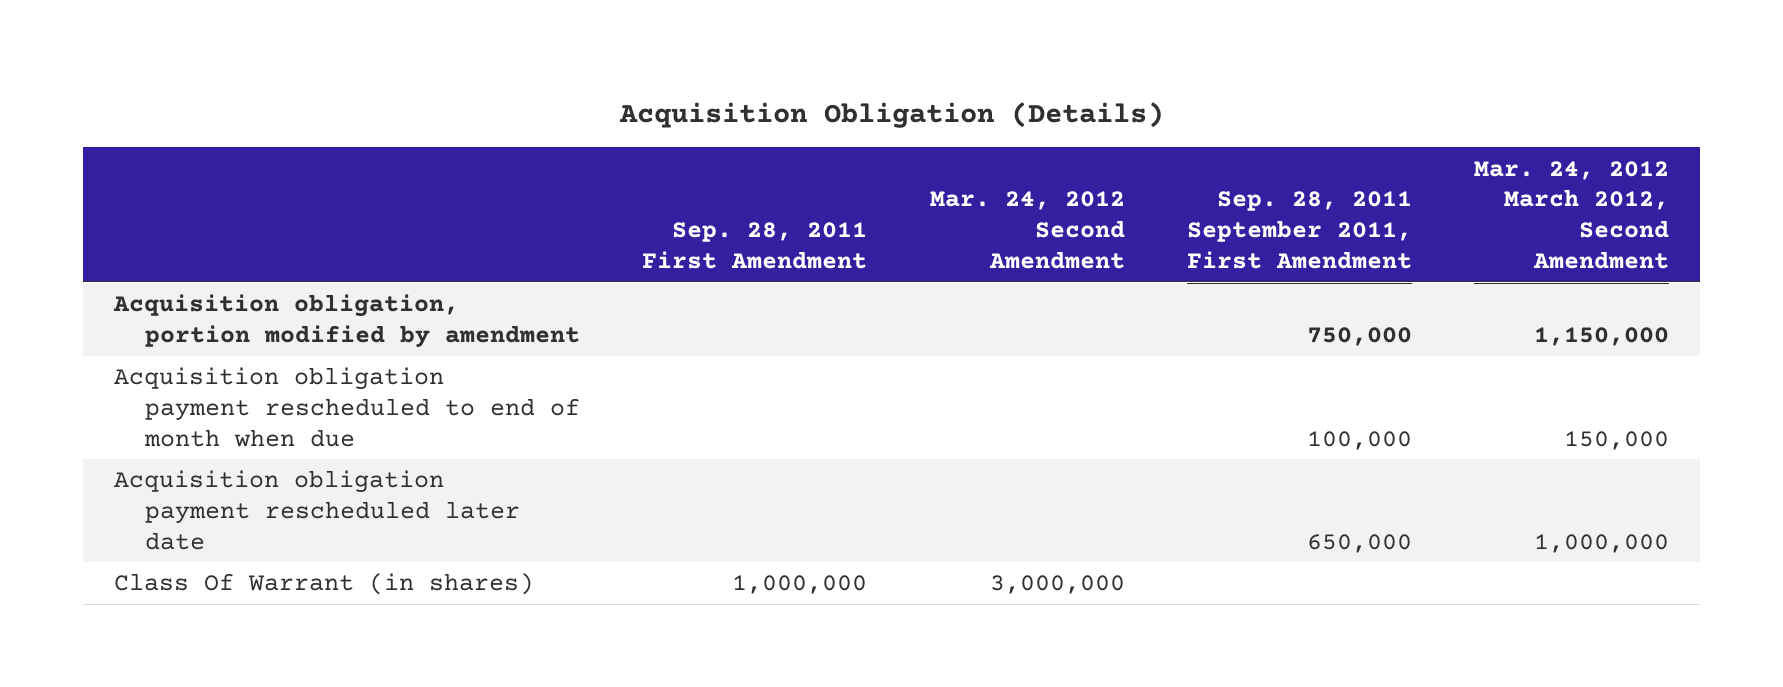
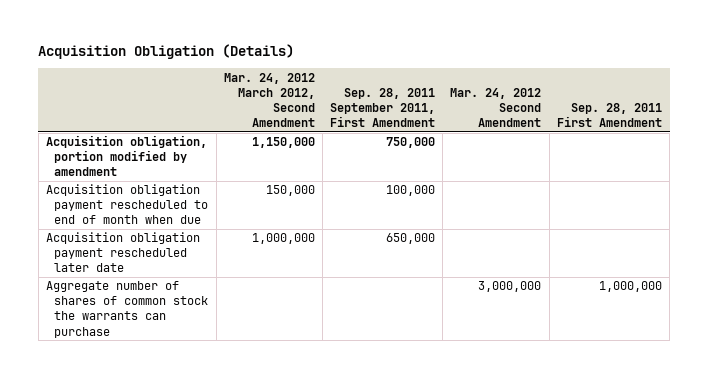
- | Sep. 28, 2011 First Amendment | Mar. 24, 2012 Second Amendment | Sep. 28, 2011 September 2011, First Amendment | Mar. 24, 2012 March 2012, Second Amendment
+ | Mar. 24, 2012 March 2012, Second Amendment | Sep. 28, 2011 September 2011, First Amendment | Mar. 24, 2012 Second Amendment | Sep. 28, 2011 First Amendment
- Class Of Warrant (in shares) | 1,000,000 | 3,000,000 | |
+ Aggregate number of shares of common stock the warrants can purchase | | | 3,000,000 | 1,000,000

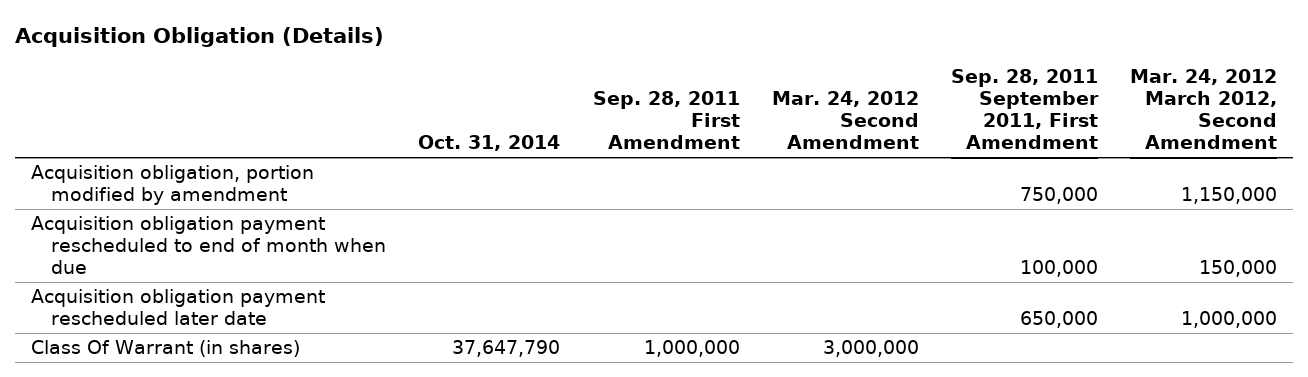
- | Mar. 24, 2012 March 2012, Second Amendment | Sep. 28, 2011 September 2011, First Amendment | Mar. 24, 2012 Second Amendment | Sep. 28, 2011 First Amendment
+ | Oct. 31, 2014 | Sep. 28, 2011 First Amendment | Mar. 24, 2012 Second Amendment | Sep. 28, 2011 September 2011, First Amendment | Mar. 24, 2012 March 2012, Second Amendment
- Aggregate number of shares of common stock the warrants can purchase | | | 3,000,000 | 1,000,000
+ Class Of Warrant (in shares) | 37,647,790 | 1,000,000 | 3,000,000 | |

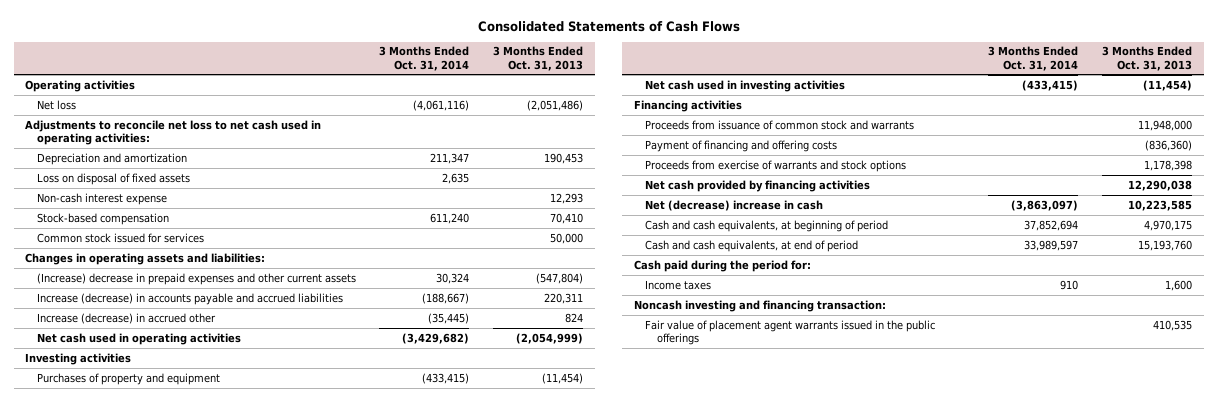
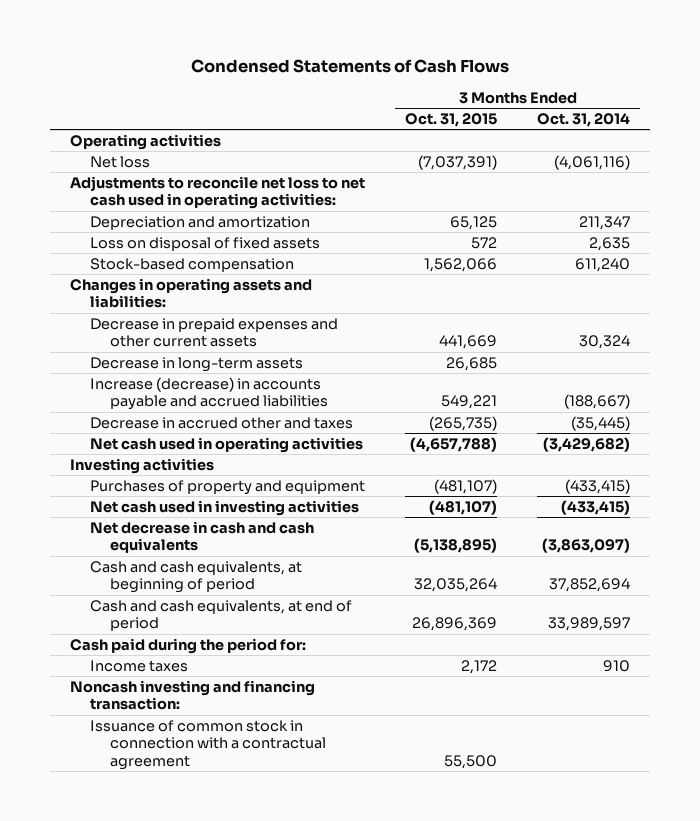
- Consolidated Statements of Cash Flows
+ Condensed Statements of Cash Flows
- | 3 Months Ended Oct. 31, 2014 | 3 Months Ended Oct. 31, 2013
+ | 3 Months Ended Oct. 31, 2015 | 3 Months Ended Oct. 31, 2014
- Non-cash interest expense | | 12,293
- Common stock issued for services | | 50,000
- (Increase) decrease in prepaid expenses and other current assets | 30,324 | (547,804)
+ Decrease in prepaid expenses and other current assets | 441,669 | 30,324
+ Decrease in long-term assets | 26,685 |
- Increase (decrease) in accrued other | (35,445) | 824
+ Decrease in accrued other and taxes | (265,735) | (35,445)
- Financing activities
- Proceeds from issuance of common stock and warrants | | 11,948,000
- Payment of financing and offering costs | | (836,360)
- Proceeds from exercise of warrants and stock options | | 1,178,398
- Net cash provided by financing activities | | 12,290,038
- Net (decrease) increase in cash | (3,863,097) | 10,223,585
+ Net decrease in cash and cash equivalents | (5,138,895) | (3,863,097)
- Fair value of placement agent warrants issued in the public offerings | | 410,535
+ Issuance of common stock in connection with a contractual agreement | 55,500 |

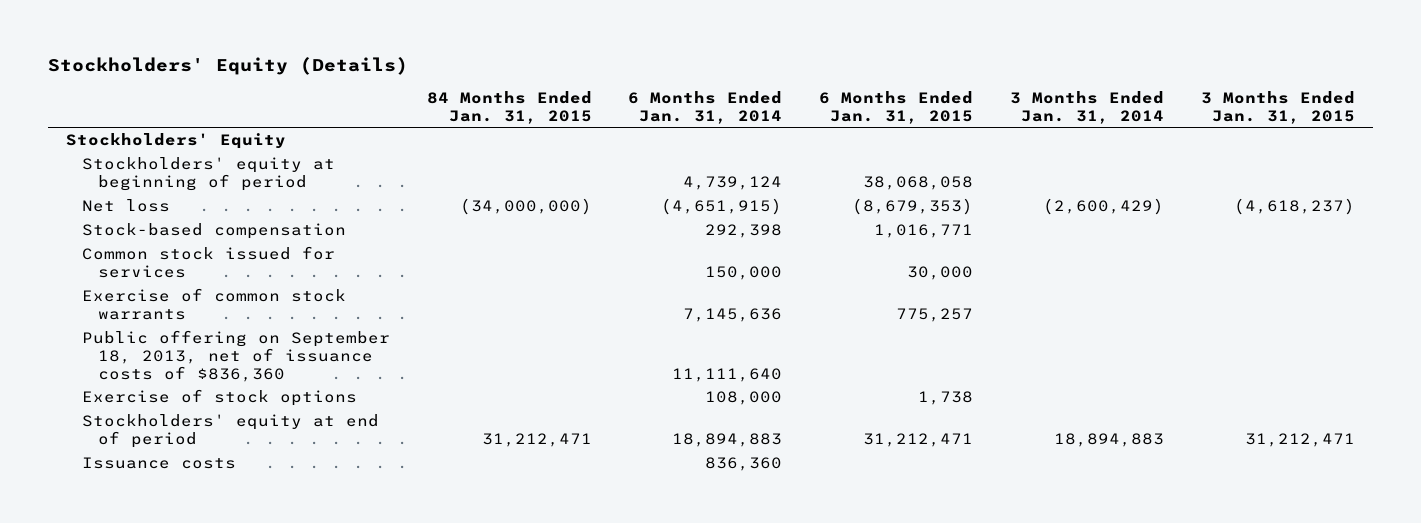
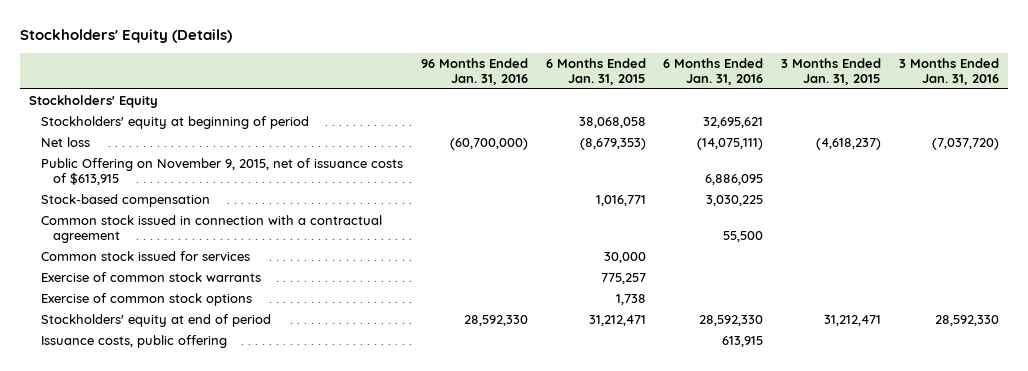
- | 84 Months Ended Jan. 31, 2015 | 6 Months Ended Jan. 31, 2014 | 6 Months Ended Jan. 31, 2015 | 3 Months Ended Jan. 31, 2014 | 3 Months Ended Jan. 31, 2015
+ | 96 Months Ended Jan. 31, 2016 | 6 Months Ended Jan. 31, 2015 | 6 Months Ended Jan. 31, 2016 | 3 Months Ended Jan. 31, 2015 | 3 Months Ended Jan. 31, 2016
+ Public Offering on November 9, 2015, net of issuance costs of $613,915 | | | 6,886,095 | |
+ Common stock issued in connection with a contractual agreement | | | 55,500 | |
- Public offering on September 18, 2013, net of issuance costs of $836,360 | | 11,111,640 | | |
- Exercise of stock options | | 108,000 | 1,738 | |
+ Exercise of common stock options | | 1,738 | | |
- Issuance costs | | 836,360 | | |
+ Issuance costs, public offering | | | 613,915 | |

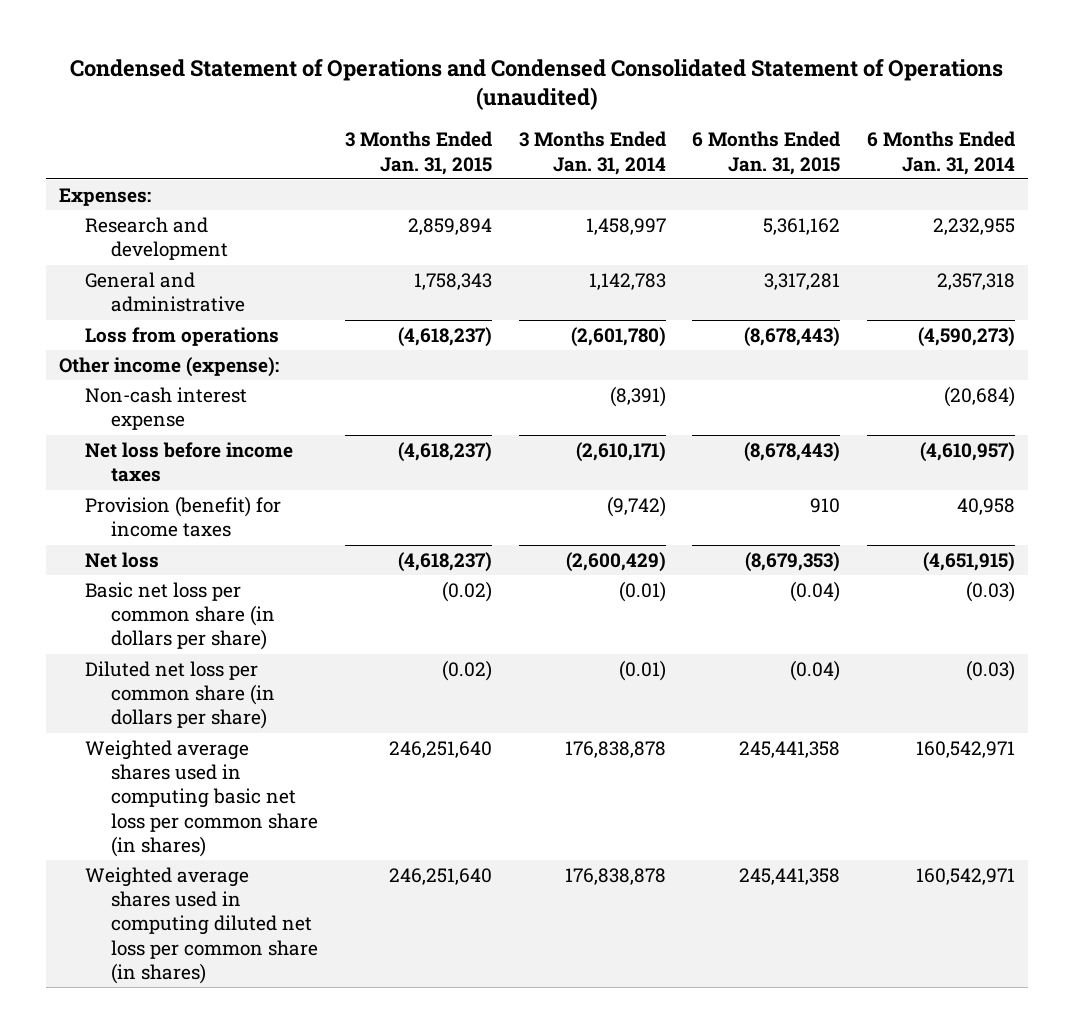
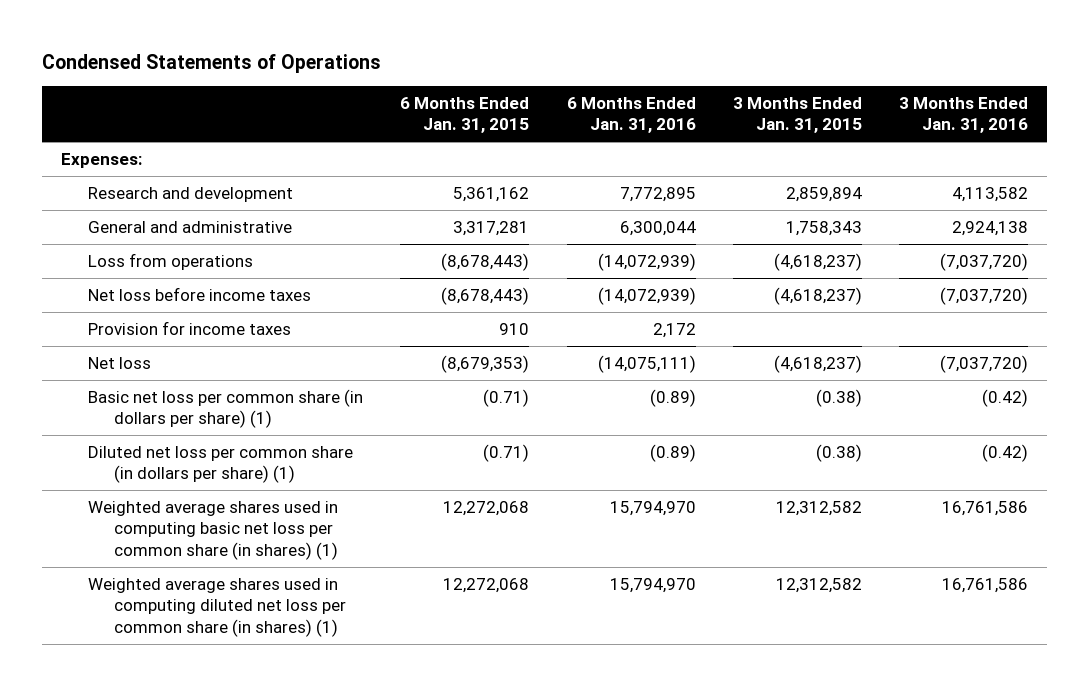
- Condensed Statement of Operations and Condensed Consolidated Statement of Operations (unaudited)
+ Condensed Statements of Operations
- | 3 Months Ended Jan. 31, 2015 | 3 Months Ended Jan. 31, 2014 | 6 Months Ended Jan. 31, 2015 | 6 Months Ended Jan. 31, 2014
+ | 6 Months Ended Jan. 31, 2015 | 6 Months Ended Jan. 31, 2016 | 3 Months Ended Jan. 31, 2015 | 3 Months Ended Jan. 31, 2016
- Other income (expense):
- Non-cash interest expense | | (8,391) | | (20,684)
- Provision (benefit) for income taxes | | (9,742) | 910 | 40,958
+ Provision for income taxes | 910 | 2,172 | |
- Basic net loss per common share (in dollars per share) | (0.02) | (0.01) | (0.04) | (0.03)
- Diluted net loss per common share (in dollars per share) | (0.02) | (0.01) | (0.04) | (0.03)
- Weighted average shares used in computing basic net loss per common share (in shares) | 246,251,640 | 176,838,878 | 245,441,358 | 160,542,971
- Weighted average shares used in computing diluted net loss per common share (in shares) | 246,251,640 | 176,838,878 | 245,441,358 | 160,542,971
+ Basic net loss per common share (in dollars per share) (1) | (0.71) | (0.89) | (0.38) | (0.42)
+ Diluted net loss per common share (in dollars per share) (1) | (0.71) | (0.89) | (0.38) | (0.42)
+ Weighted average shares used in computing basic net loss per common share (in shares) (1) | 12,272,068 | 15,794,970 | 12,312,582 | 16,761,586
+ Weighted average shares used in computing diluted net loss per common share (in shares) (1) | 12,272,068 | 15,794,970 | 12,312,582 | 16,761,586

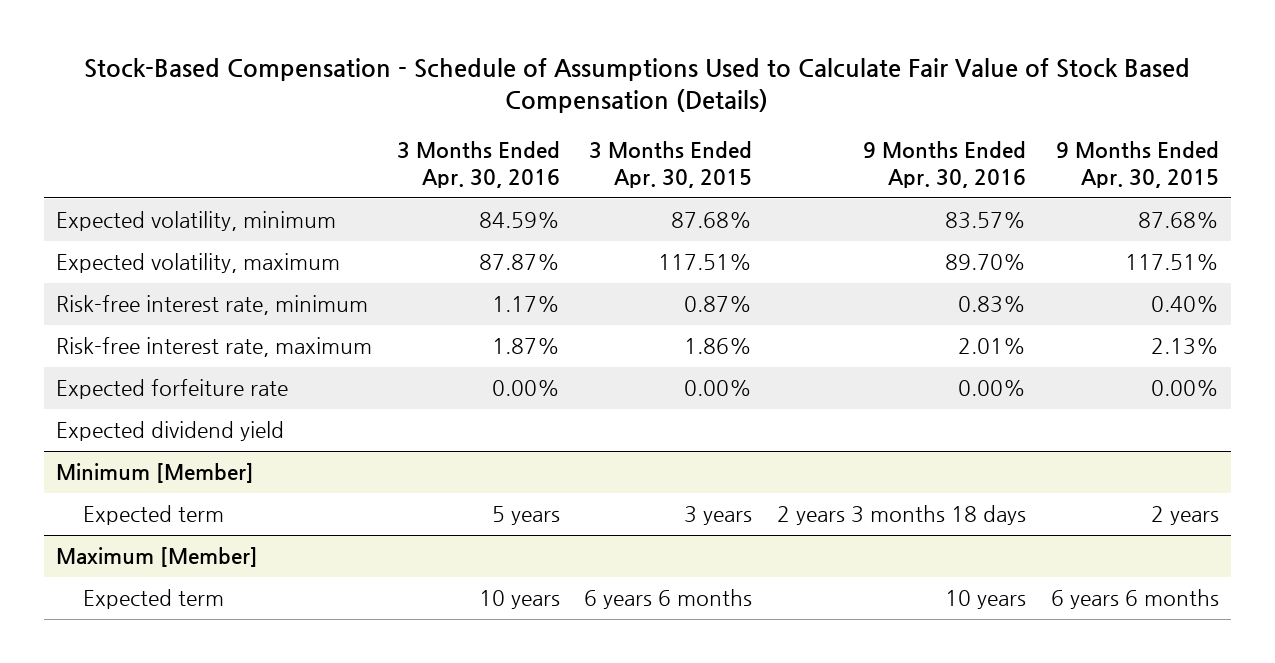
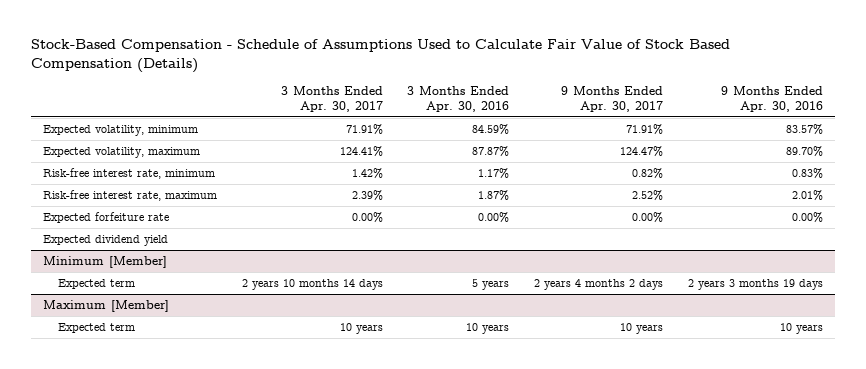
- | 3 Months Ended Apr. 30, 2016 | 3 Months Ended Apr. 30, 2015 | 9 Months Ended Apr. 30, 2016 | 9 Months Ended Apr. 30, 2015
+ | 3 Months Ended Apr. 30, 2017 | 3 Months Ended Apr. 30, 2016 | 9 Months Ended Apr. 30, 2017 | 9 Months Ended Apr. 30, 2016
@ Minimum [Member]
- Expected term | 5 years | 3 years | 2 years 3 months 18 days | 2 years
+ Expected term | 2 years 10 months 14 days | 5 years | 2 years 4 months 2 days | 2 years 3 months 19 days

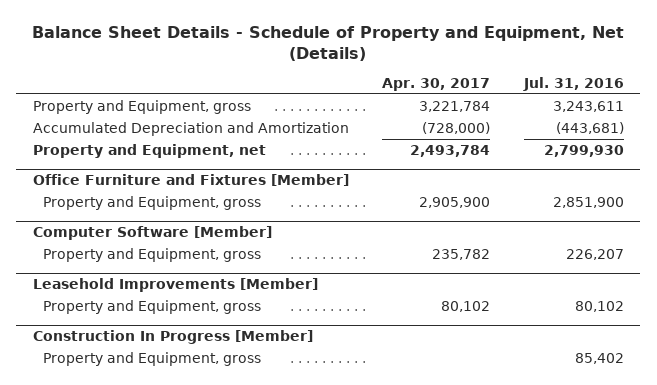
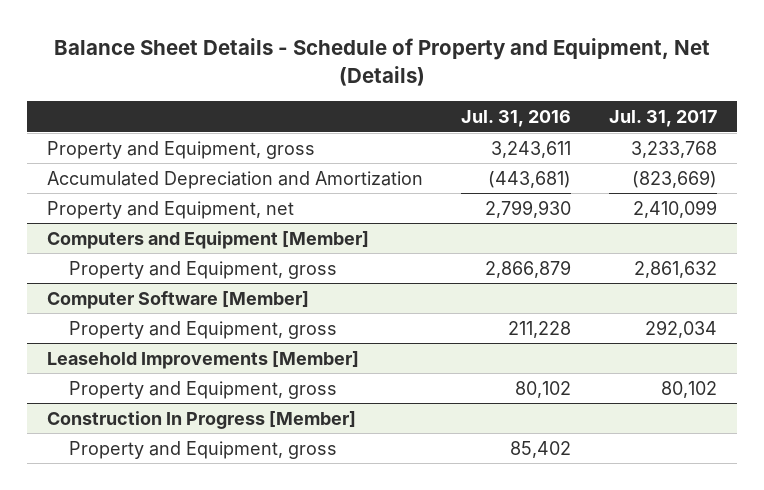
- | Apr. 30, 2017 | Jul. 31, 2016
+ | Jul. 31, 2016 | Jul. 31, 2017
- Office Furniture and Fixtures [Member]
- Property and Equipment, gross | 2,905,900 | 2,851,900
+ Computers and Equipment [Member]
+ Property and Equipment, gross | 2,866,879 | 2,861,632
@ Computer Software [Member]
- Property and Equipment, gross | 235,782 | 226,207
+ Property and Equipment, gross | 211,228 | 292,034

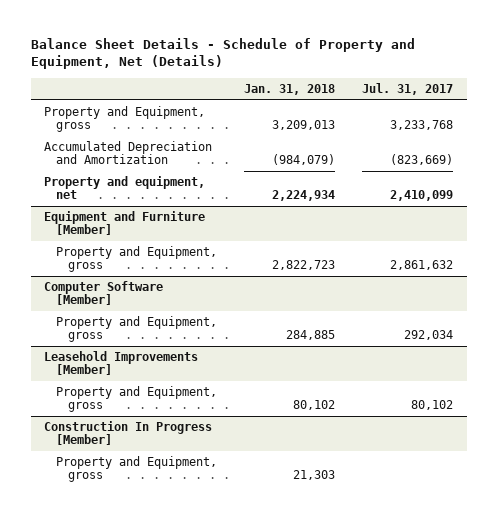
- | Jul. 31, 2016 | Jul. 31, 2017
+ | Jan. 31, 2018 | Jul. 31, 2017
- Property and Equipment, net | 2,799,930 | 2,410,099
- Computers and Equipment [Member]
+ Property and equipment, net | 2,224,934 | 2,410,099
+ Equipment and Furniture [Member]

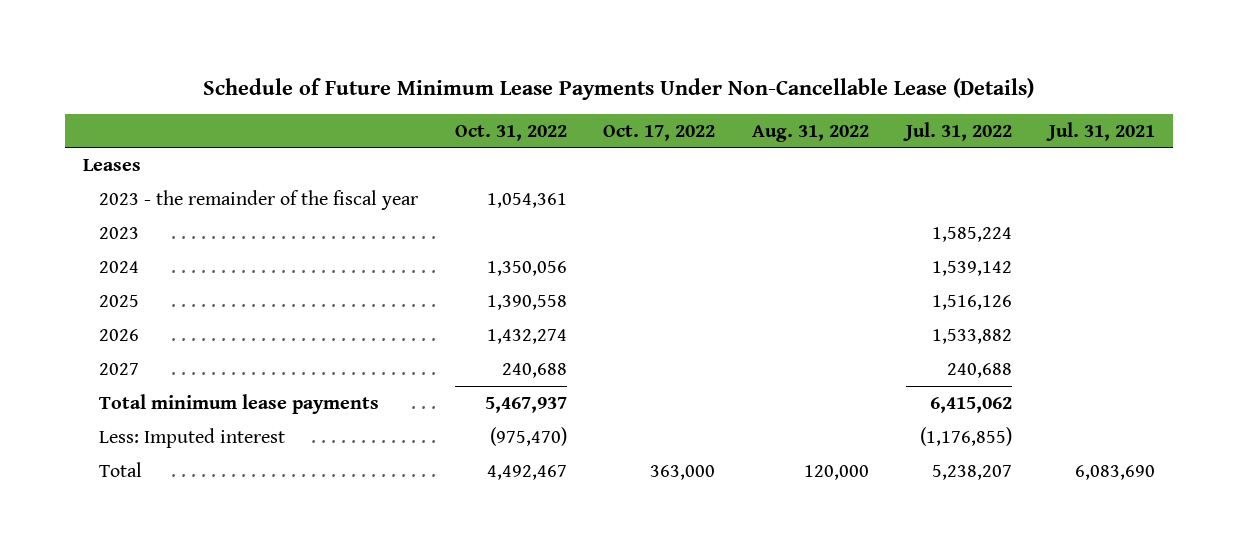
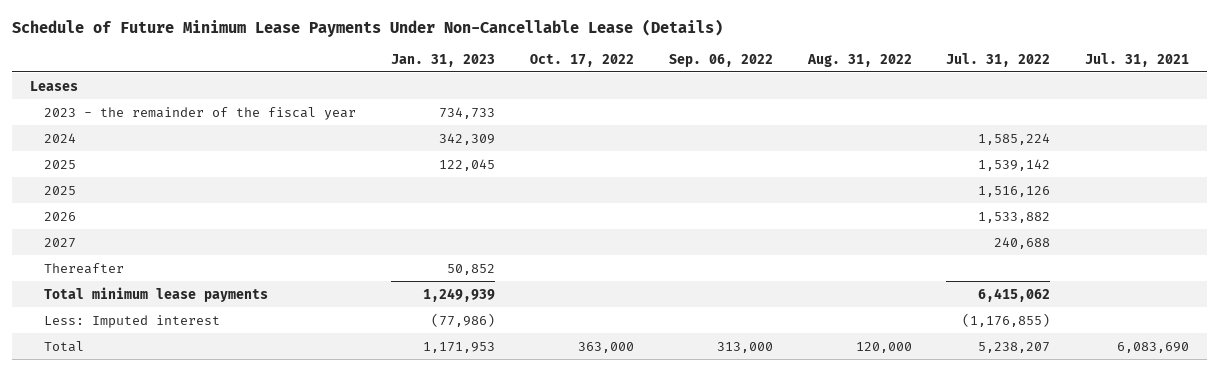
- | Oct. 31, 2022 | Oct. 17, 2022 | Aug. 31, 2022 | Jul. 31, 2022 | Jul. 31, 2021
+ | Jan. 31, 2023 | Oct. 17, 2022 | Sep. 06, 2022 | Aug. 31, 2022 | Jul. 31, 2022 | Jul. 31, 2021
- 2023 | | | | 1,585,224 |
- 2024 | 1,350,056 | | | 1,539,142 |
+ 2024 | 342,309 | | | | 1,585,224 |
+ 2025 | 122,045 | | | | 1,539,142 |
+ Thereafter | 50,852 | | | | |

